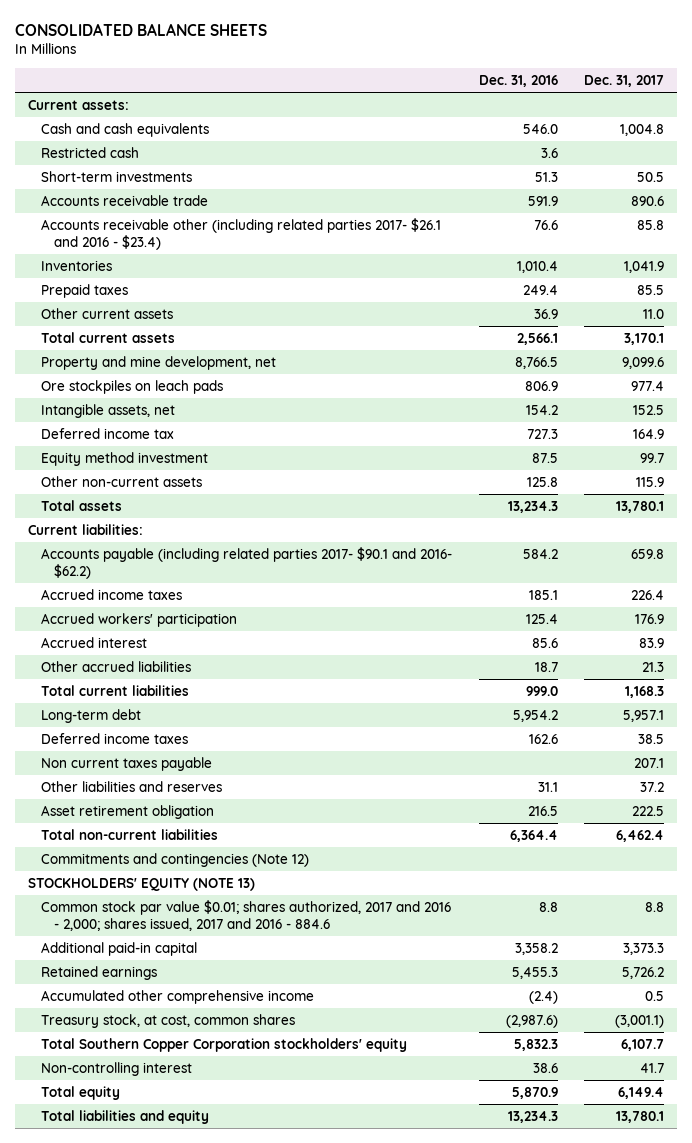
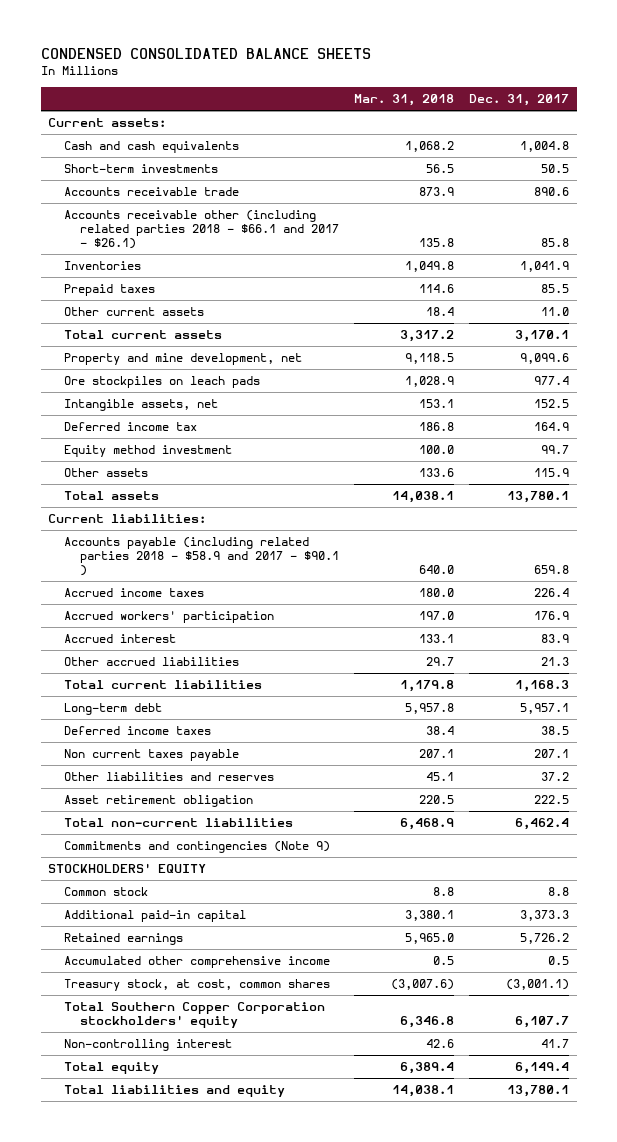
- CONSOLIDATED BALANCE SHEETS
+ CONDENSED CONSOLIDATED BALANCE SHEETS
- | Dec. 31, 2016 | Dec. 31, 2017
+ | Mar. 31, 2018 | Dec. 31, 2017
- Restricted cash | 3.6 |
- Accounts receivable other (including related parties 2017- $26.1 and 2016 - $23.4) | 76.6 | 85.8
+ Accounts receivable other (including related parties 2018 - $66.1 and 2017 - $26.1) | 135.8 | 85.8
- Other non-current assets | 125.8 | 115.9
+ Other assets | 133.6 | 115.9
- Accounts payable (including related parties 2017- $90.1 and 2016- $62.2) | 584.2 | 659.8
+ Accounts payable (including related parties 2018 - $58.9 and 2017 - $90.1 ) | 640.0 | 659.8
- Commitments and contingencies (Note 12)
- STOCKHOLDERS' EQUITY (NOTE 13)
- Common stock par value $0.01; shares authorized, 2017 and 2016 - 2,000; shares issued, 2017 and 2016 - 884.6 | 8.8 | 8.8
+ Commitments and contingencies (Note 9)
+ STOCKHOLDERS' EQUITY
+ Common stock | 8.8 | 8.8

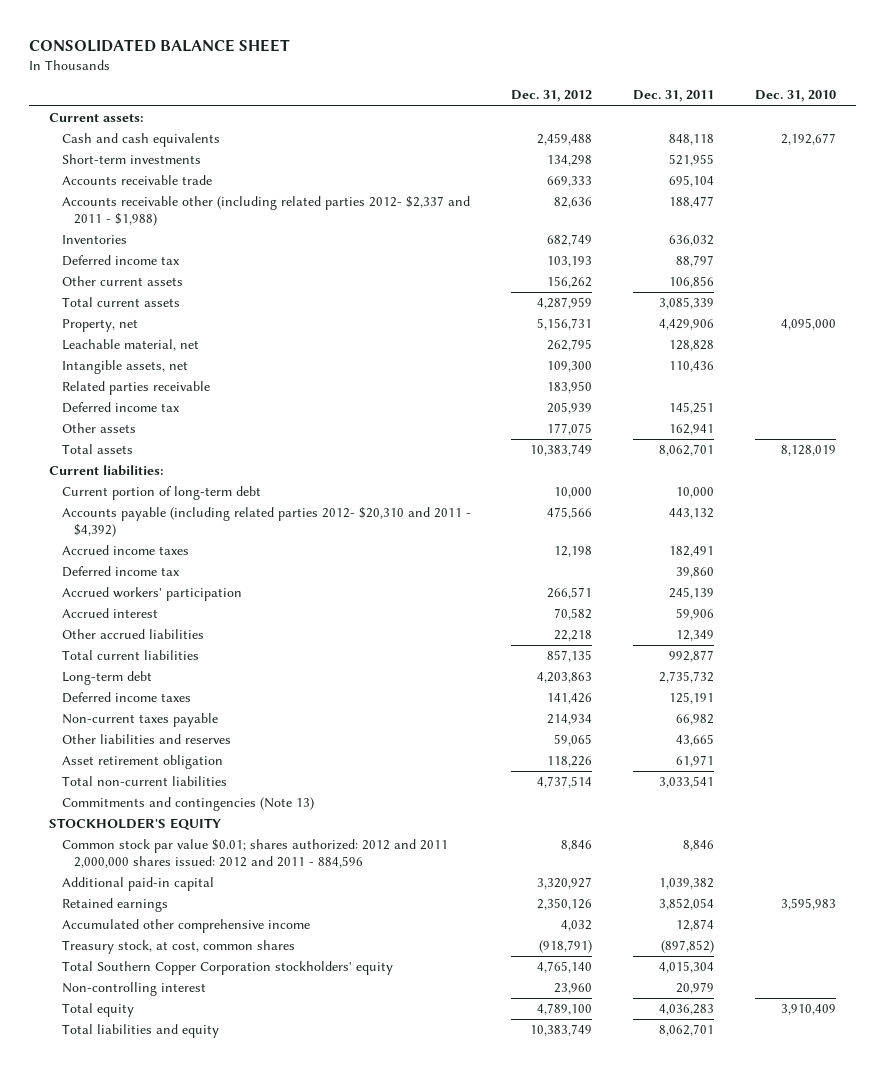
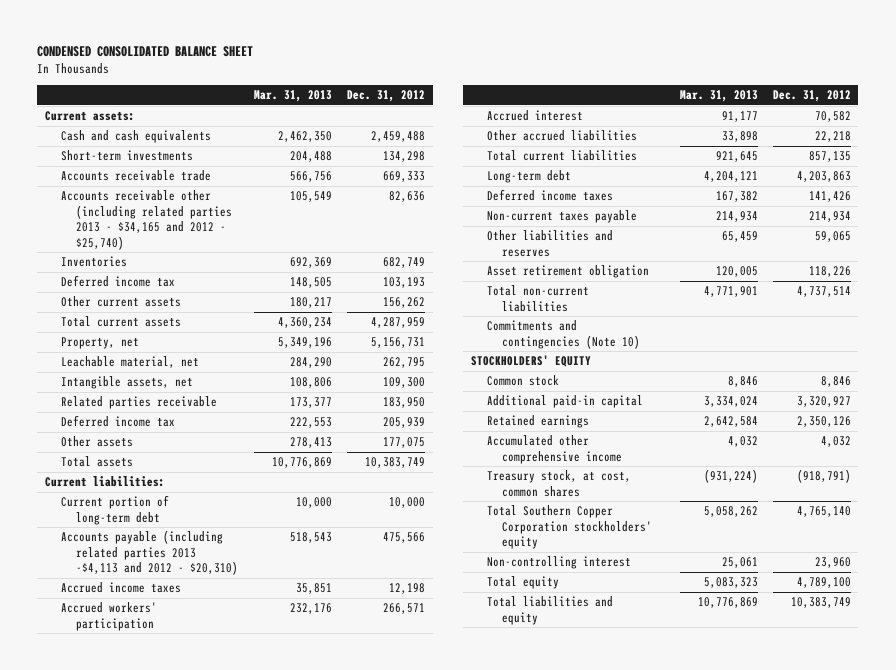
- CONSOLIDATED BALANCE SHEET
+ CONDENSED CONSOLIDATED BALANCE SHEET
- | Dec. 31, 2012 | Dec. 31, 2011 | Dec. 31, 2010
+ | Mar. 31, 2013 | Dec. 31, 2012
- Accounts receivable other (including related parties 2012- $2,337 and 2011 - $1,988) | 82,636 | 188,477 |
+ Accounts receivable other (including related parties 2013 - $34,165 and 2012 - $25,740) | 105,549 | 82,636
- Accounts payable (including related parties 2012- $20,310 and 2011 - $4,392) | 475,566 | 443,132 |
+ Accounts payable (including related parties 2013 -$4,113 and 2012 - $20,310) | 518,543 | 475,566
- Deferred income tax | | 39,860 |
- Commitments and contingencies (Note 13)
- STOCKHOLDER'S EQUITY
- Common stock par value $0.01; shares authorized: 2012 and 2011 2,000,000 shares issued: 2012 and 2011 - 884,596 | 8,846 | 8,846 |
+ Commitments and contingencies (Note 10)
+ STOCKHOLDERS' EQUITY
+ Common stock | 8,846 | 8,846

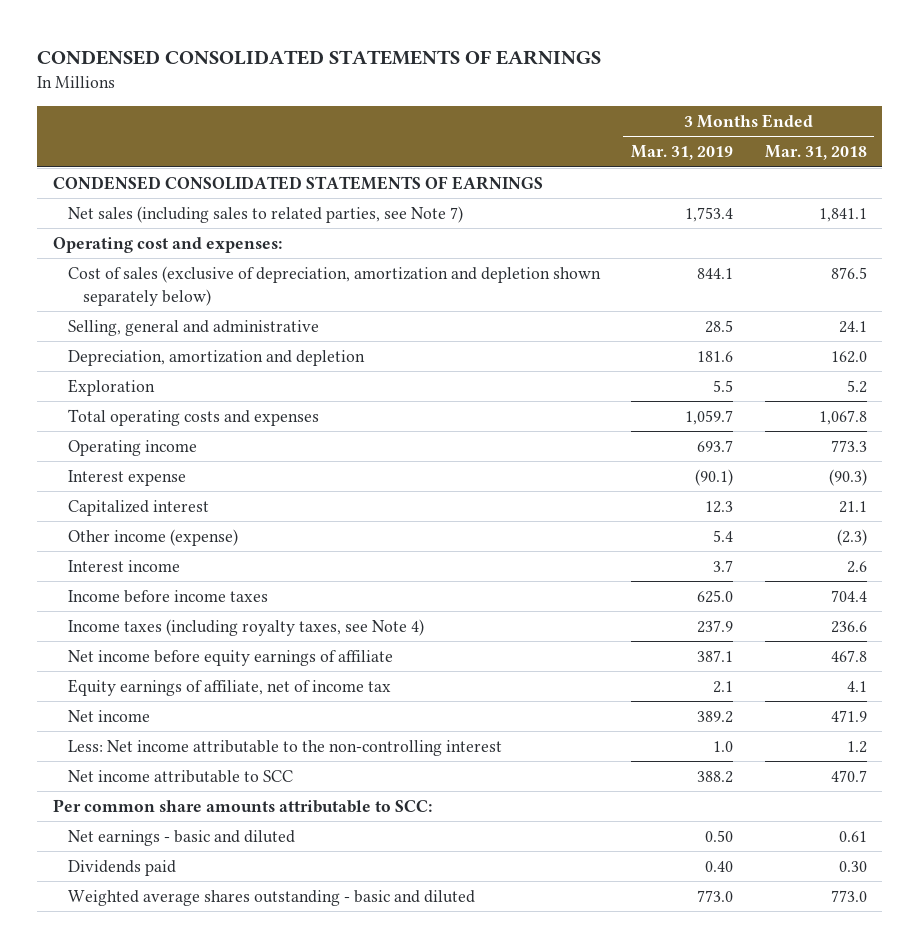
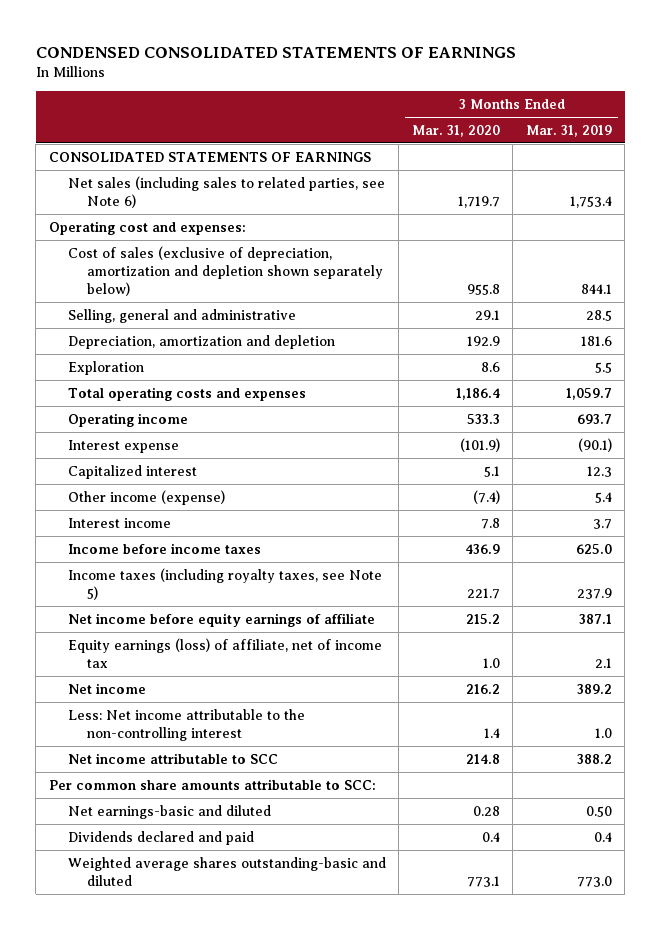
- | 3 Months Ended Mar. 31, 2019 | 3 Months Ended Mar. 31, 2018
+ | 3 Months Ended Mar. 31, 2020 | 3 Months Ended Mar. 31, 2019
- CONDENSED CONSOLIDATED STATEMENTS OF EARNINGS
- Net sales (including sales to related parties, see Note 7) | 1,753.4 | 1,841.1
+ CONSOLIDATED STATEMENTS OF EARNINGS
+ Net sales (including sales to related parties, see Note 6) | 1,719.7 | 1,753.4
- Income taxes (including royalty taxes, see Note 4) | 237.9 | 236.6
+ Income taxes (including royalty taxes, see Note 5) | 221.7 | 237.9
- Equity earnings of affiliate, net of income tax | 2.1 | 4.1
+ Equity earnings (loss) of affiliate, net of income tax | 1.0 | 2.1
- Net earnings - basic and diluted | 0.50 | 0.61
- Dividends paid | 0.40 | 0.30
- Weighted average shares outstanding - basic and diluted | 773.0 | 773.0
+ Net earnings-basic and diluted | 0.28 | 0.50
+ Dividends declared and paid | 0.4 | 0.4
+ Weighted average shares outstanding-basic and diluted | 773.1 | 773.0

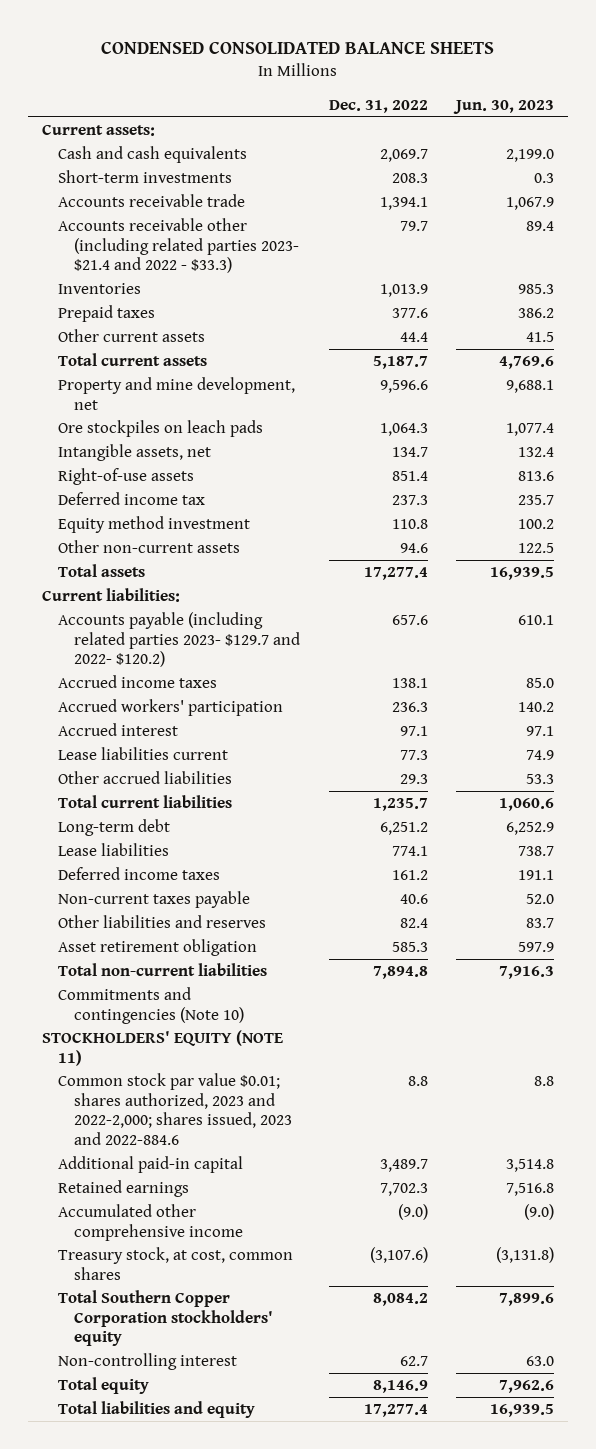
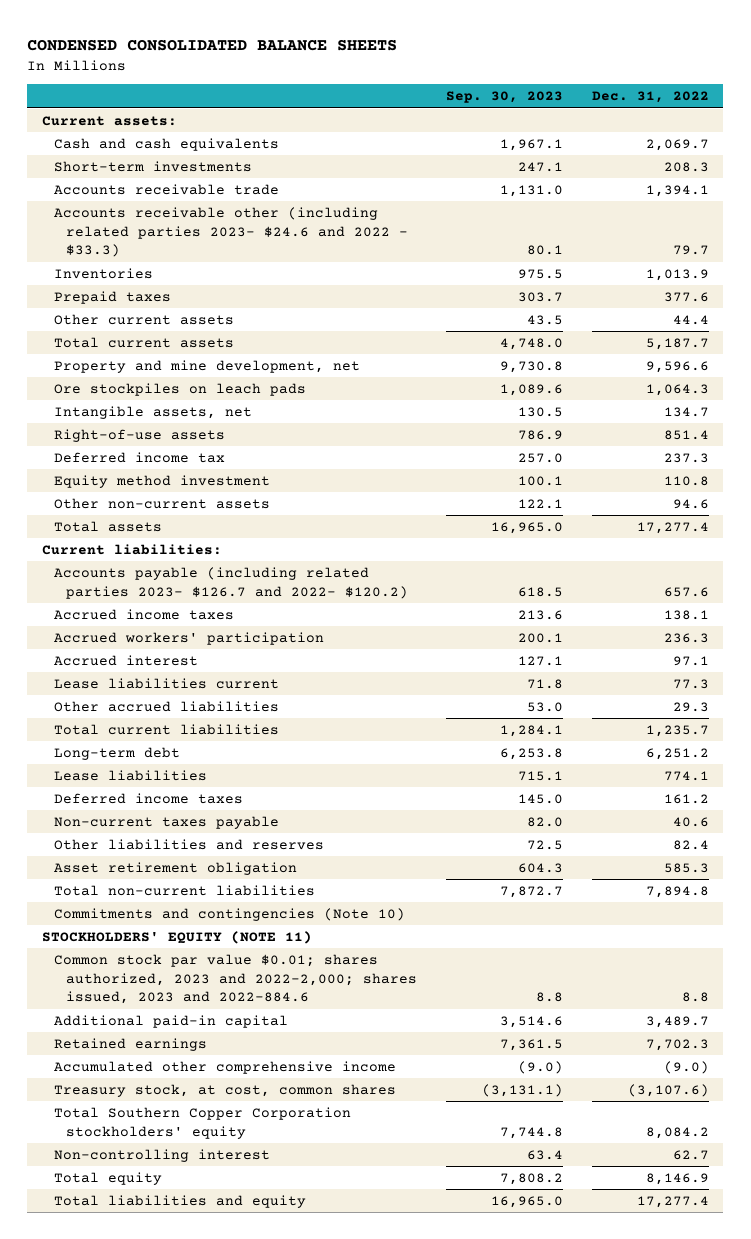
- | Dec. 31, 2022 | Jun. 30, 2023
+ | Sep. 30, 2023 | Dec. 31, 2022
- Accounts receivable other (including related parties 2023- $21.4 and 2022 - $33.3) | 79.7 | 89.4
+ Accounts receivable other (including related parties 2023- $24.6 and 2022 - $33.3) | 80.1 | 79.7
- Accounts payable (including related parties 2023- $129.7 and 2022- $120.2) | 657.6 | 610.1
+ Accounts payable (including related parties 2023- $126.7 and 2022- $120.2) | 618.5 | 657.6

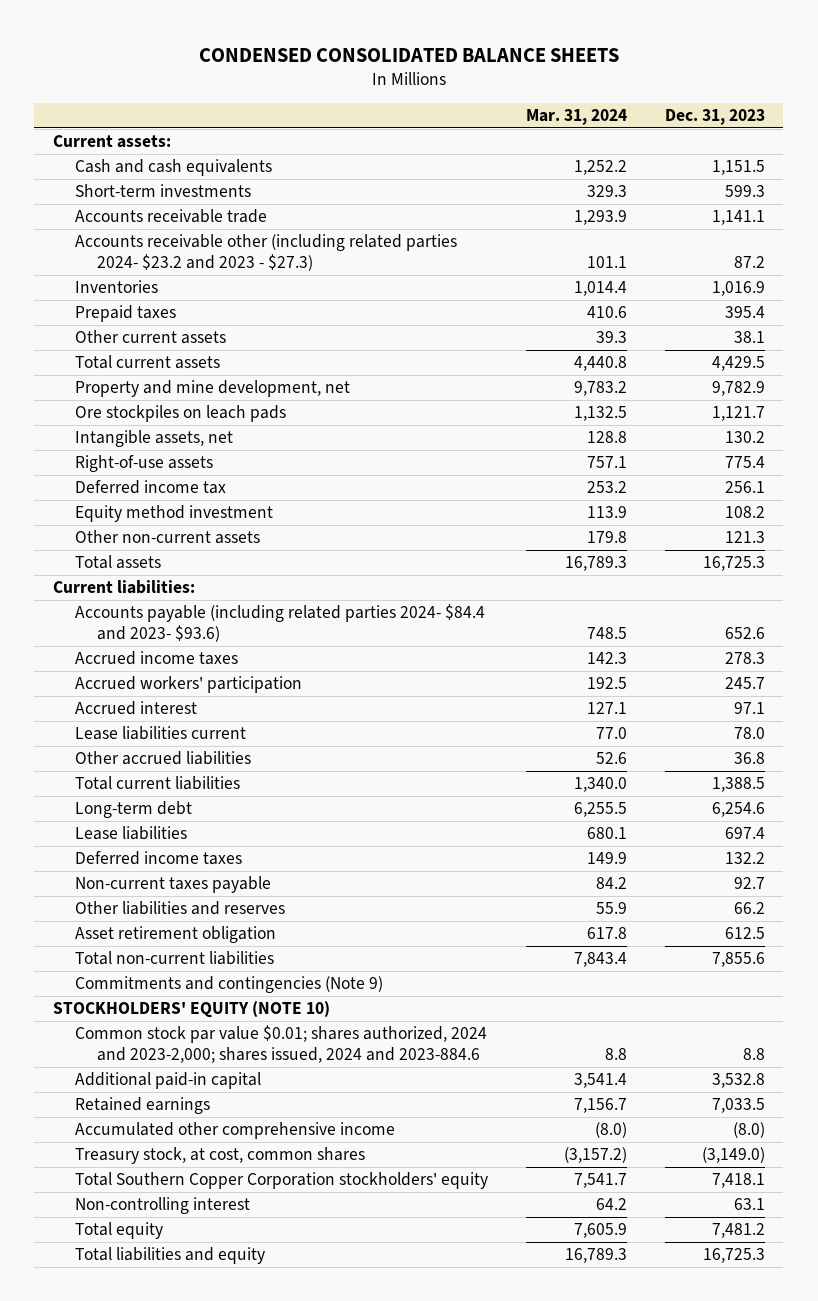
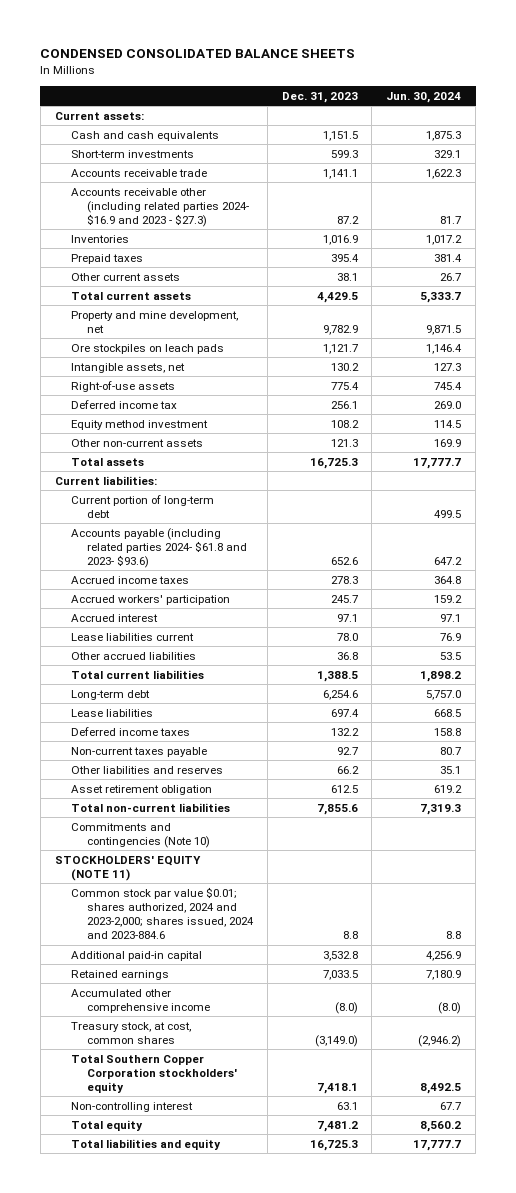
- | Mar. 31, 2024 | Dec. 31, 2023
+ | Dec. 31, 2023 | Jun. 30, 2024
- Accounts receivable other (including related parties 2024- $23.2 and 2023 - $27.3) | 101.1 | 87.2
+ Accounts receivable other (including related parties 2024- $16.9 and 2023 - $27.3) | 87.2 | 81.7
- Accounts payable (including related parties 2024- $84.4 and 2023- $93.6) | 748.5 | 652.6
+ Current portion of long-term debt | | 499.5
+ Accounts payable (including related parties 2024- $61.8 and 2023- $93.6) | 652.6 | 647.2
- Commitments and contingencies (Note 9)
- STOCKHOLDERS' EQUITY (NOTE 10)
+ Commitments and contingencies (Note 10)
+ STOCKHOLDERS' EQUITY (NOTE 11)

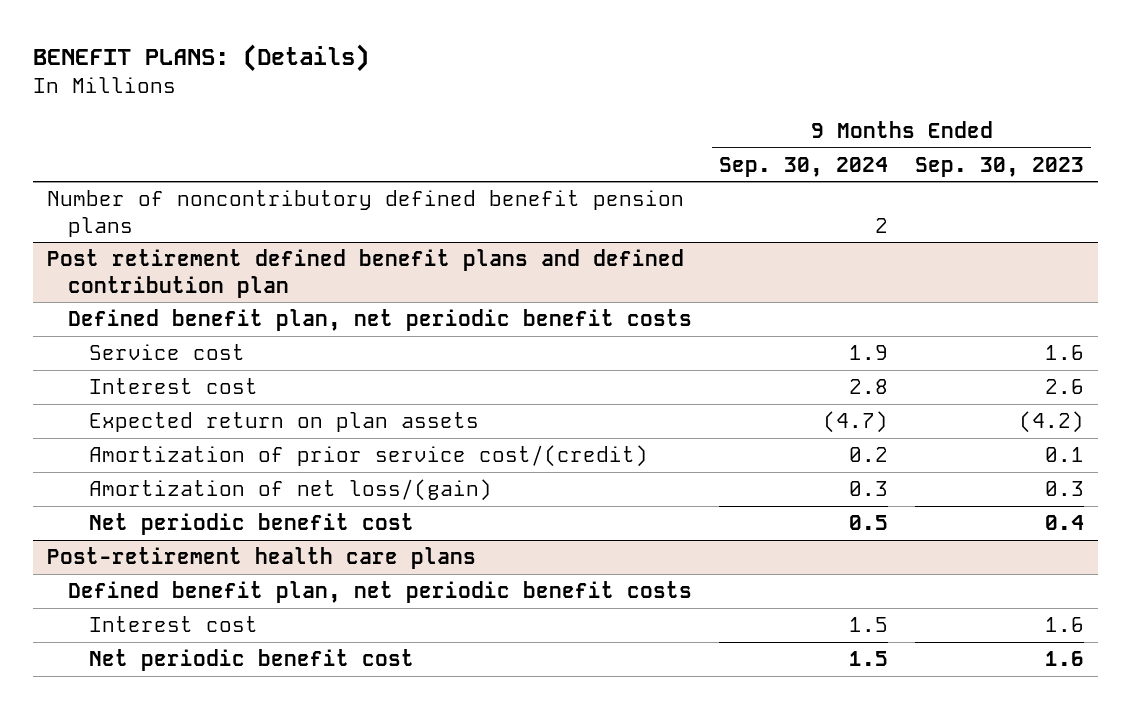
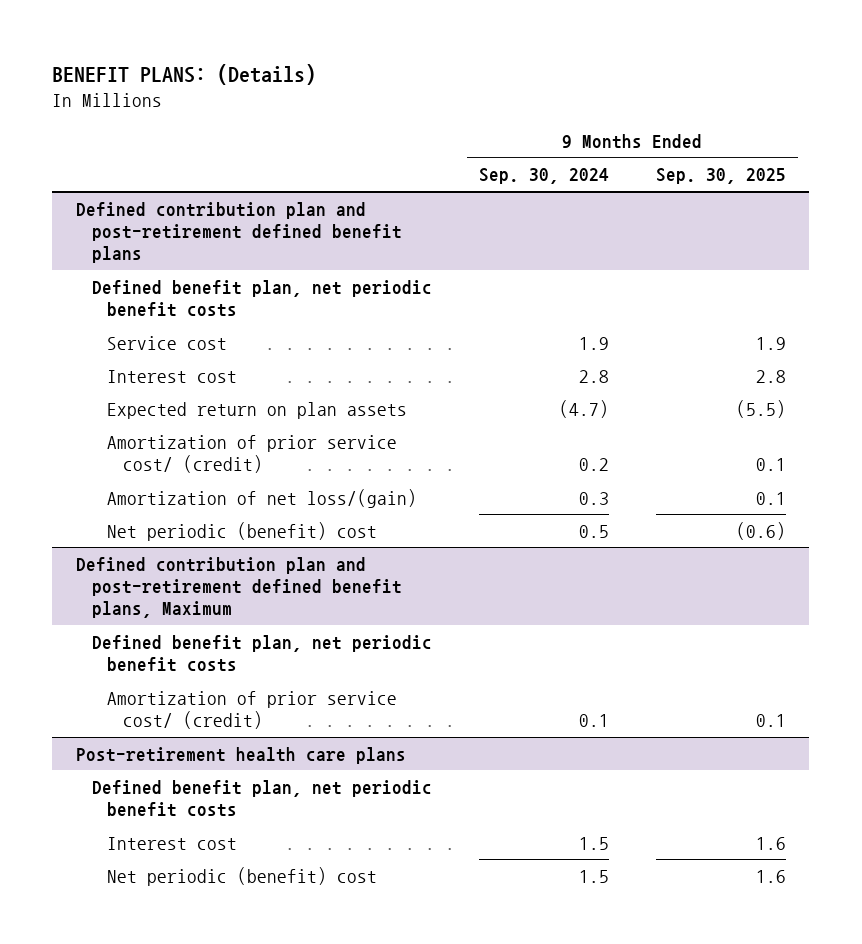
- | 9 Months Ended Sep. 30, 2024 | 9 Months Ended Sep. 30, 2023
+ | 9 Months Ended Sep. 30, 2024 | 9 Months Ended Sep. 30, 2025
- Number of noncontributory defined benefit pension plans | 2 |
- Post retirement defined benefit plans and defined contribution plan
+ Defined contribution plan and post-retirement defined benefit plans
- Amortization of prior service cost/(credit) | 0.2 | 0.1
+ Amortization of prior service cost/ (credit) | 0.2 | 0.1
- Net periodic benefit cost | 0.5 | 0.4
+ Net periodic (benefit) cost | 0.5 | (0.6)
+ Defined contribution plan and post-retirement defined benefit plans, Maximum
+ Defined benefit plan, net periodic benefit costs
+ Amortization of prior service cost/ (credit) | 0.1 | 0.1
@ Post-retirement health care plans
- Net periodic benefit cost | 1.5 | 1.6
+ Net periodic (benefit) cost | 1.5 | 1.6

